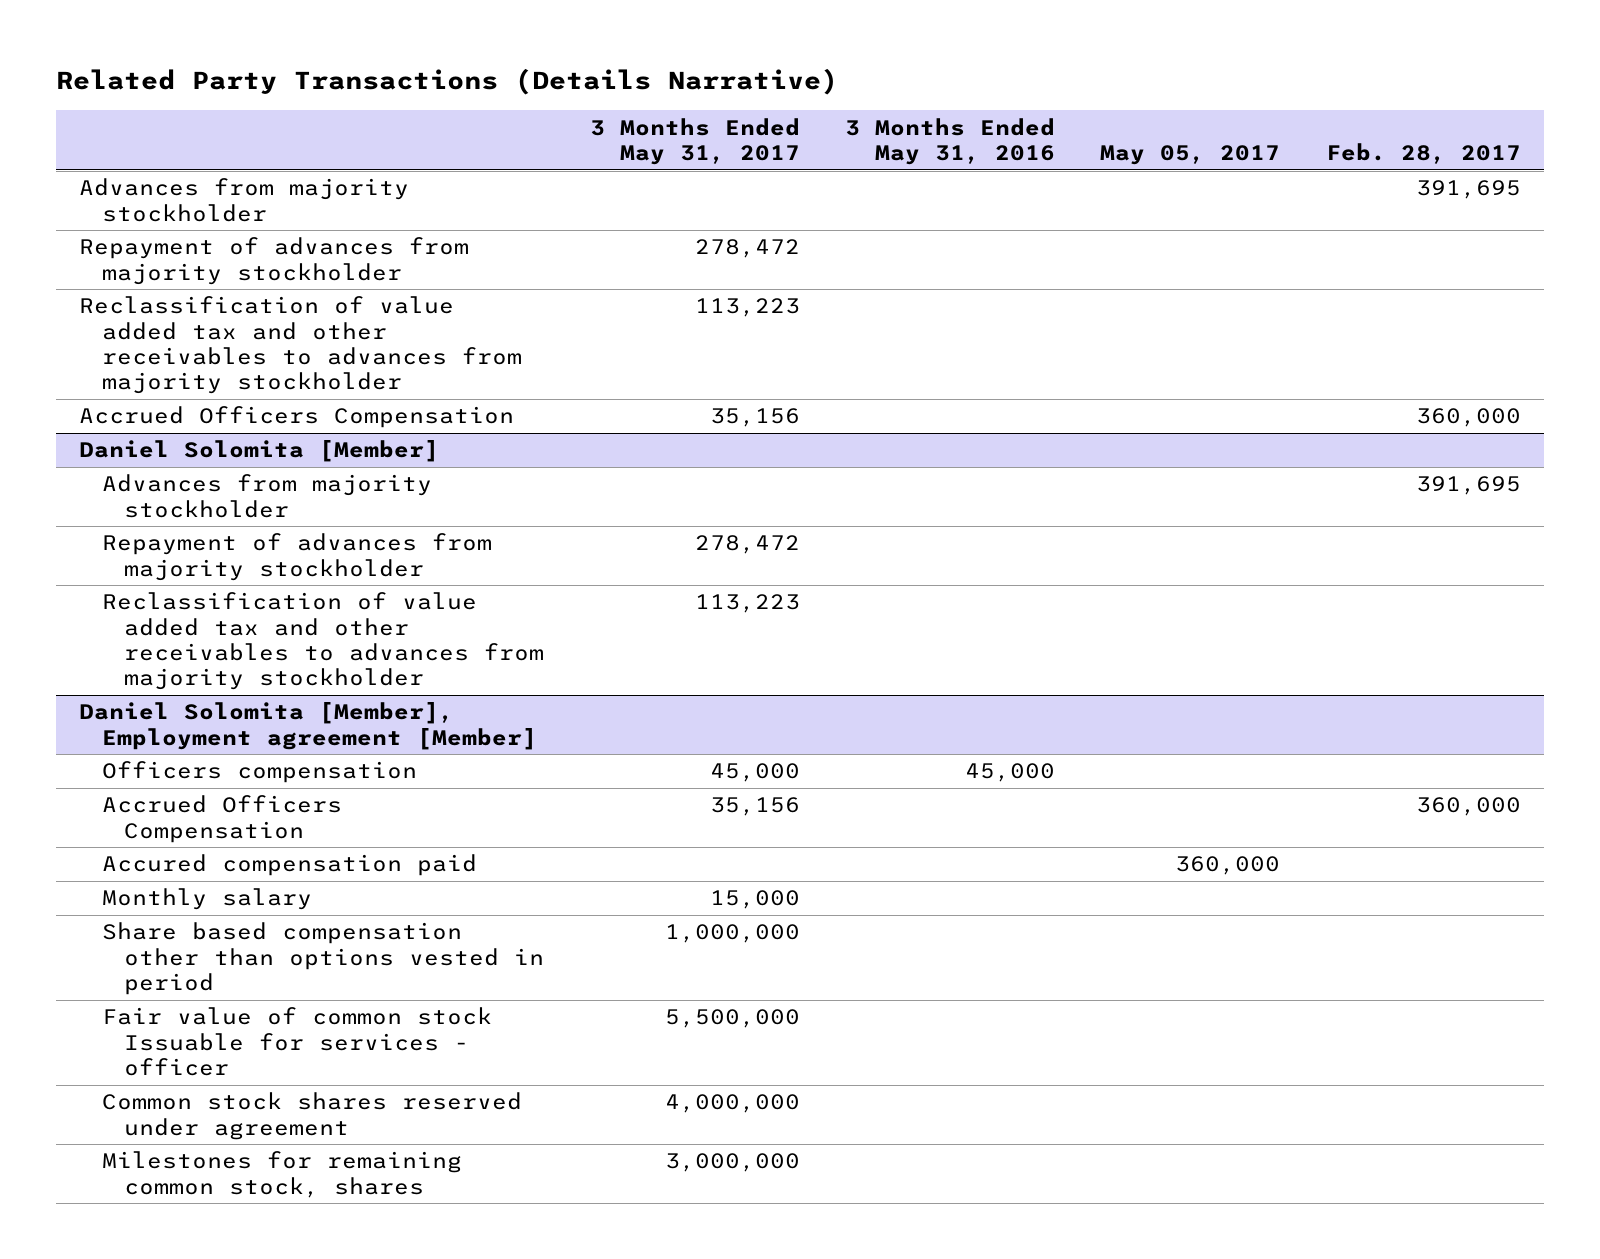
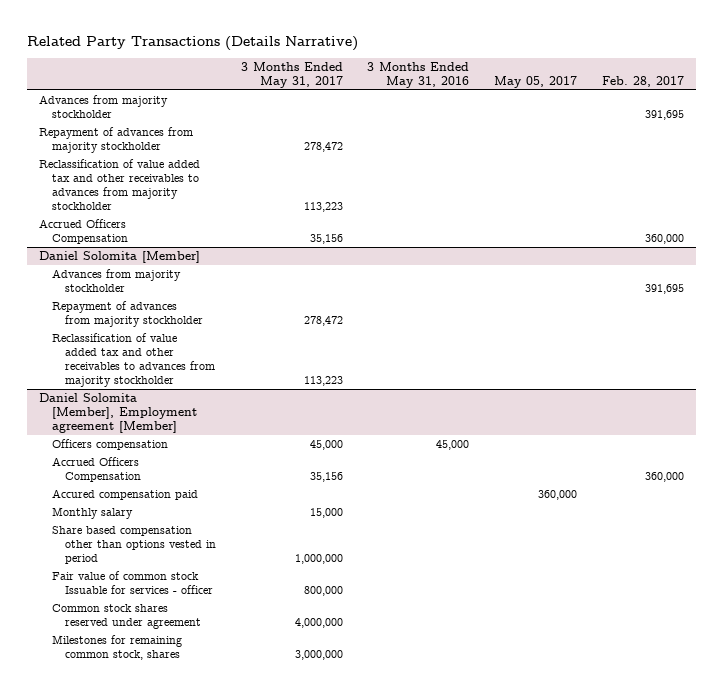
@ Daniel Solomita [Member], Employment agreement [Member]
- Fair value of common stock Issuable for services - officer | 5,500,000 | | |
+ Fair value of common stock Issuable for services - officer | 800,000 | | |

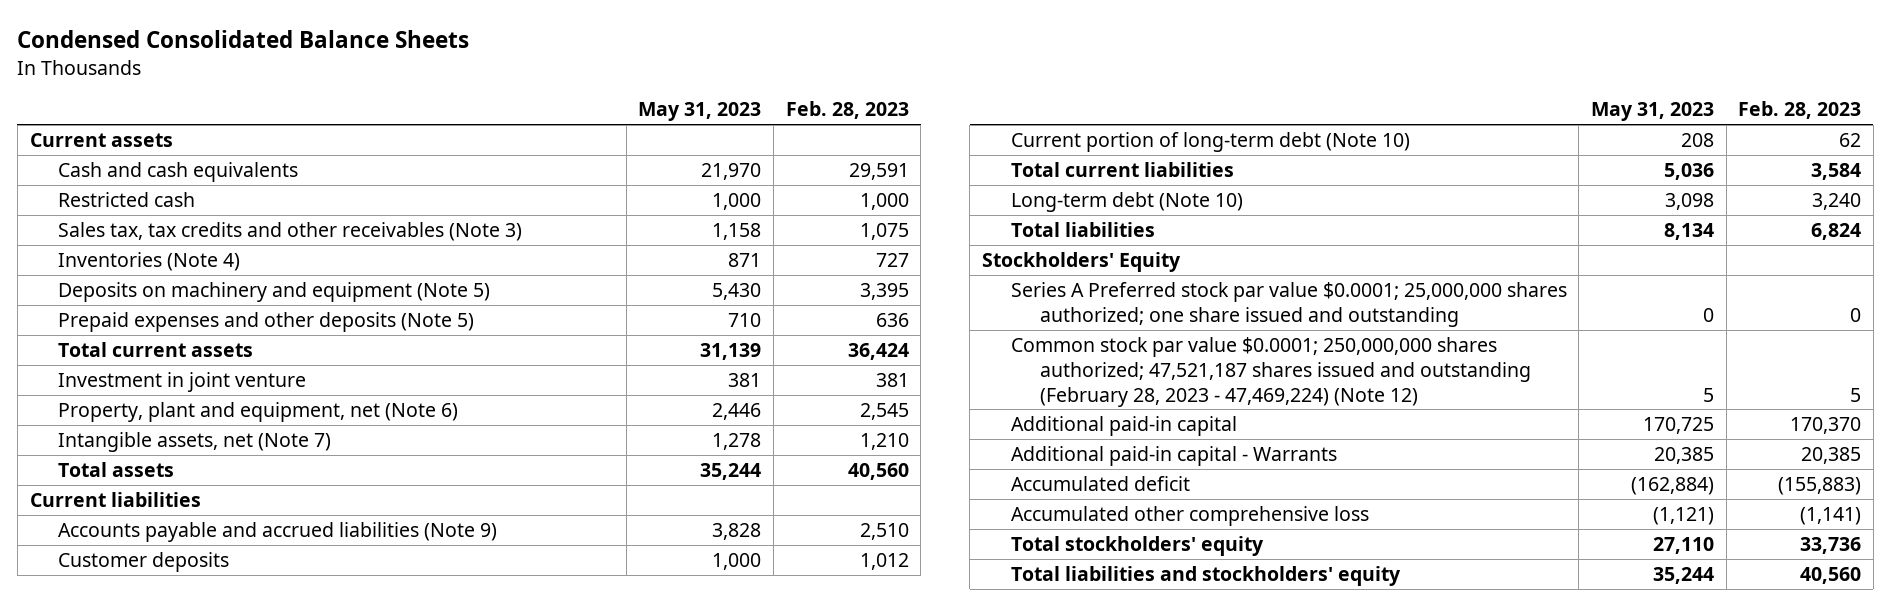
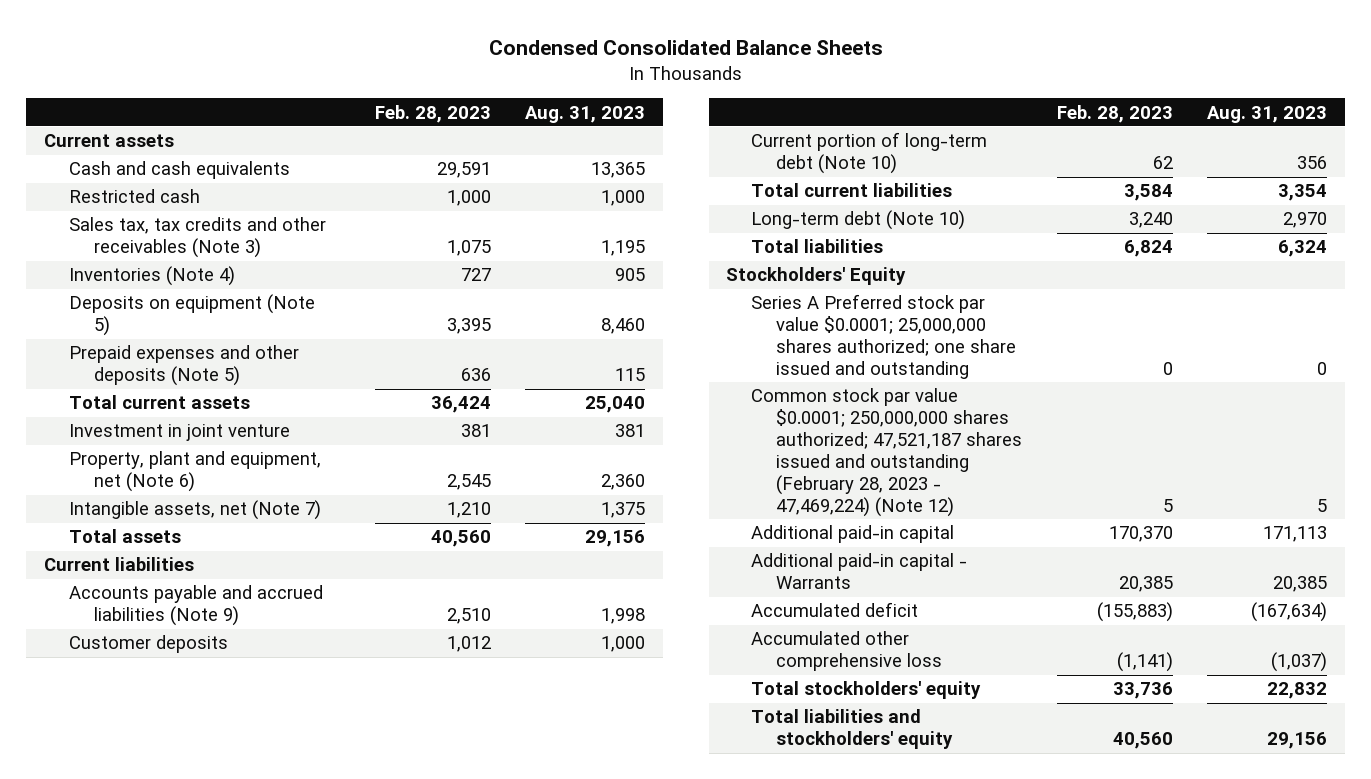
- | May 31, 2023 | Feb. 28, 2023
+ | Feb. 28, 2023 | Aug. 31, 2023
- Deposits on machinery and equipment (Note 5) | 5,430 | 3,395
+ Deposits on equipment (Note 5) | 3,395 | 8,460

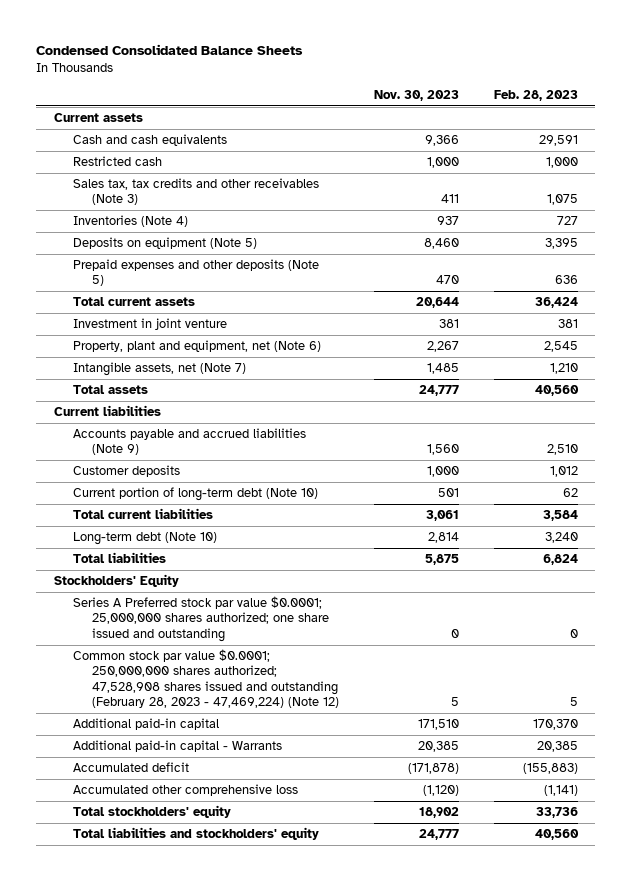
- | Feb. 28, 2023 | Aug. 31, 2023
+ | Nov. 30, 2023 | Feb. 28, 2023
- Common stock par value $0.0001; 250,000,000 shares authorized; 47,521,187 shares issued and outstanding (February 28, 2023 - 47,469,224) (Note 12) | 5 | 5
+ Common stock par value $0.0001; 250,000,000 shares authorized; 47,528,908 shares issued and outstanding (February 28, 2023 - 47,469,224) (Note 12) | 5 | 5

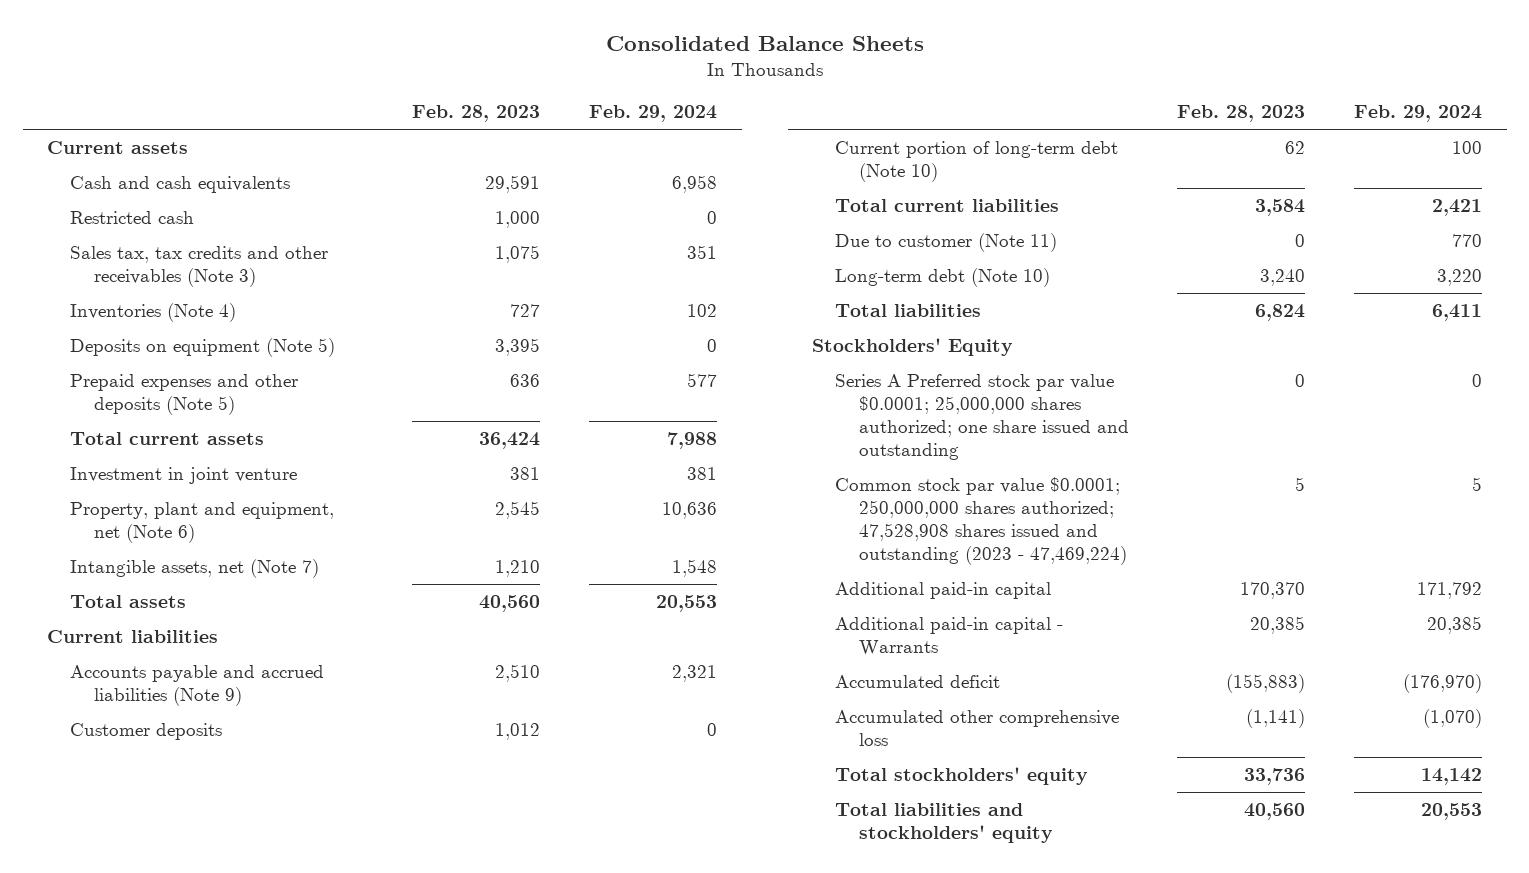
- Condensed Consolidated Balance Sheets
+ Consolidated Balance Sheets
- | Nov. 30, 2023 | Feb. 28, 2023
+ | Feb. 28, 2023 | Feb. 29, 2024
+ Due to customer (Note 11) | 0 | 770
- Common stock par value $0.0001; 250,000,000 shares authorized; 47,528,908 shares issued and outstanding (February 28, 2023 - 47,469,224) (Note 12) | 5 | 5
+ Common stock par value $0.0001; 250,000,000 shares authorized; 47,528,908 shares issued and outstanding (2023 - 47,469,224) | 5 | 5

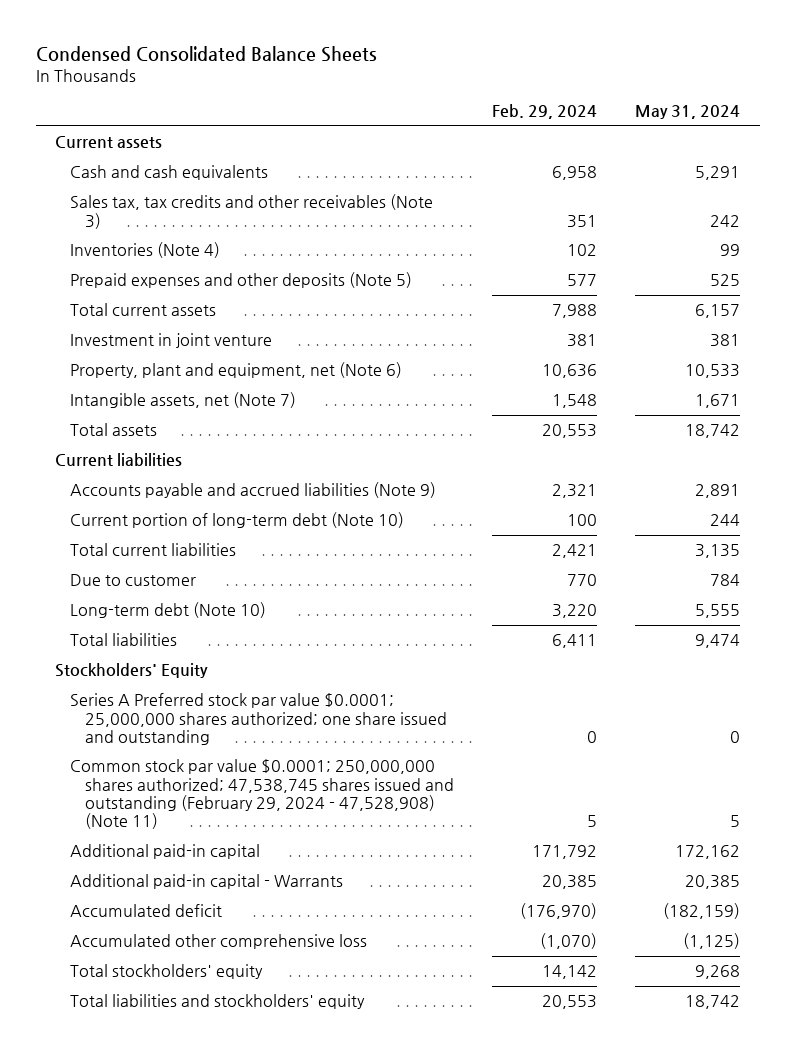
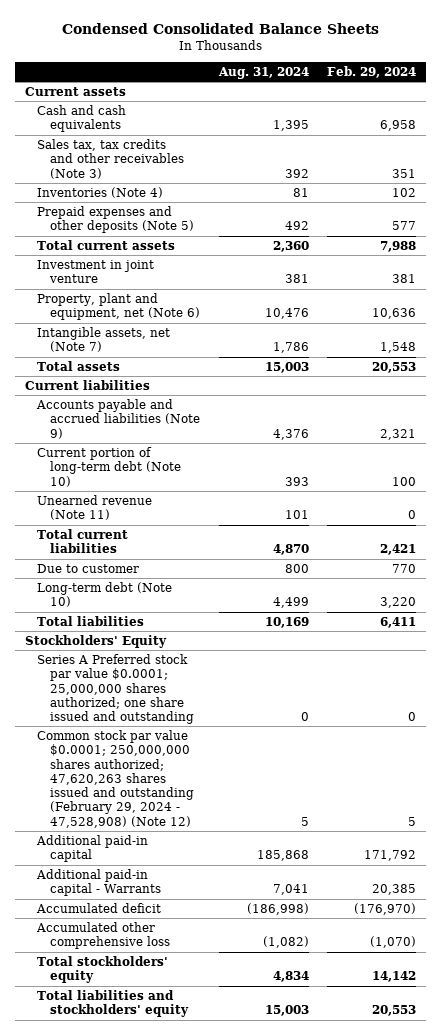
- | Feb. 29, 2024 | May 31, 2024
+ | Aug. 31, 2024 | Feb. 29, 2024
+ Unearned revenue (Note 11) | 101 | 0
- Common stock par value $0.0001; 250,000,000 shares authorized; 47,538,745 shares issued and outstanding (February 29, 2024 - 47,528,908) (Note 11) | 5 | 5
+ Common stock par value $0.0001; 250,000,000 shares authorized; 47,620,263 shares issued and outstanding (February 29, 2024 - 47,528,908) (Note 12) | 5 | 5

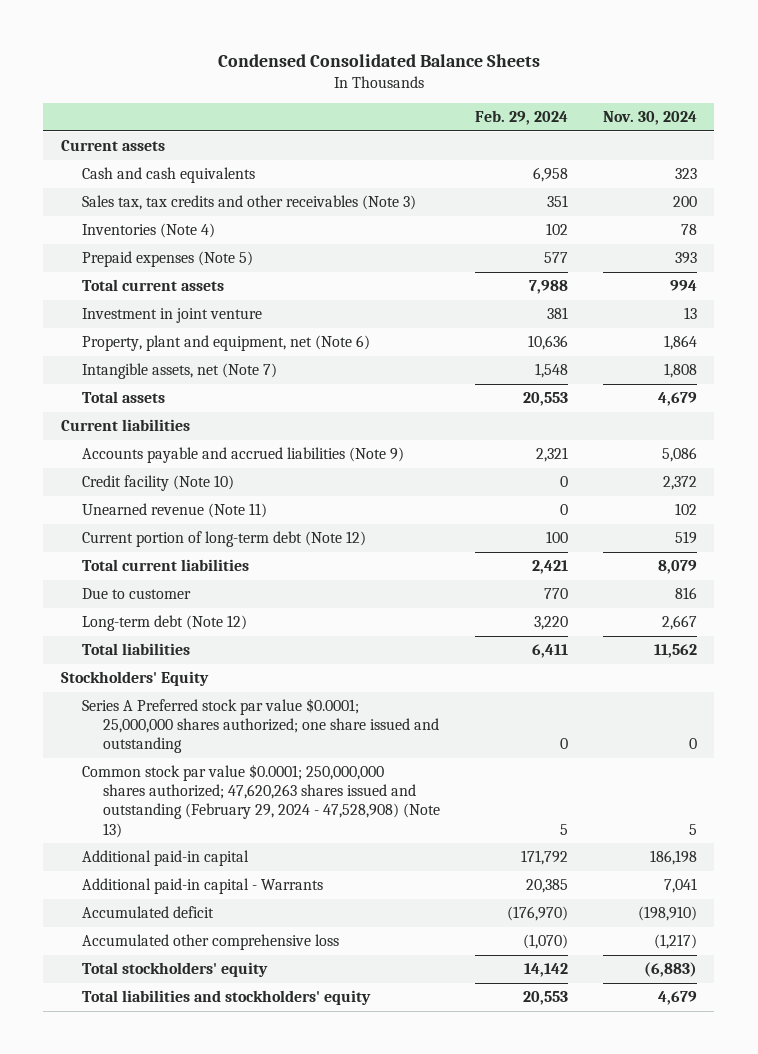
- | Aug. 31, 2024 | Feb. 29, 2024
+ | Feb. 29, 2024 | Nov. 30, 2024
- Prepaid expenses and other deposits (Note 5) | 492 | 577
+ Prepaid expenses (Note 5) | 577 | 393
- Current portion of long-term debt (Note 10) | 393 | 100
+ Credit facility (Note 10) | 0 | 2,372
+ Current portion of long-term debt (Note 12) | 100 | 519
- Long-term debt (Note 10) | 4,499 | 3,220
+ Long-term debt (Note 12) | 3,220 | 2,667
- Common stock par value $0.0001; 250,000,000 shares authorized; 47,620,263 shares issued and outstanding (February 29, 2024 - 47,528,908) (Note 12) | 5 | 5
+ Common stock par value $0.0001; 250,000,000 shares authorized; 47,620,263 shares issued and outstanding (February 29, 2024 - 47,528,908) (Note 13) | 5 | 5

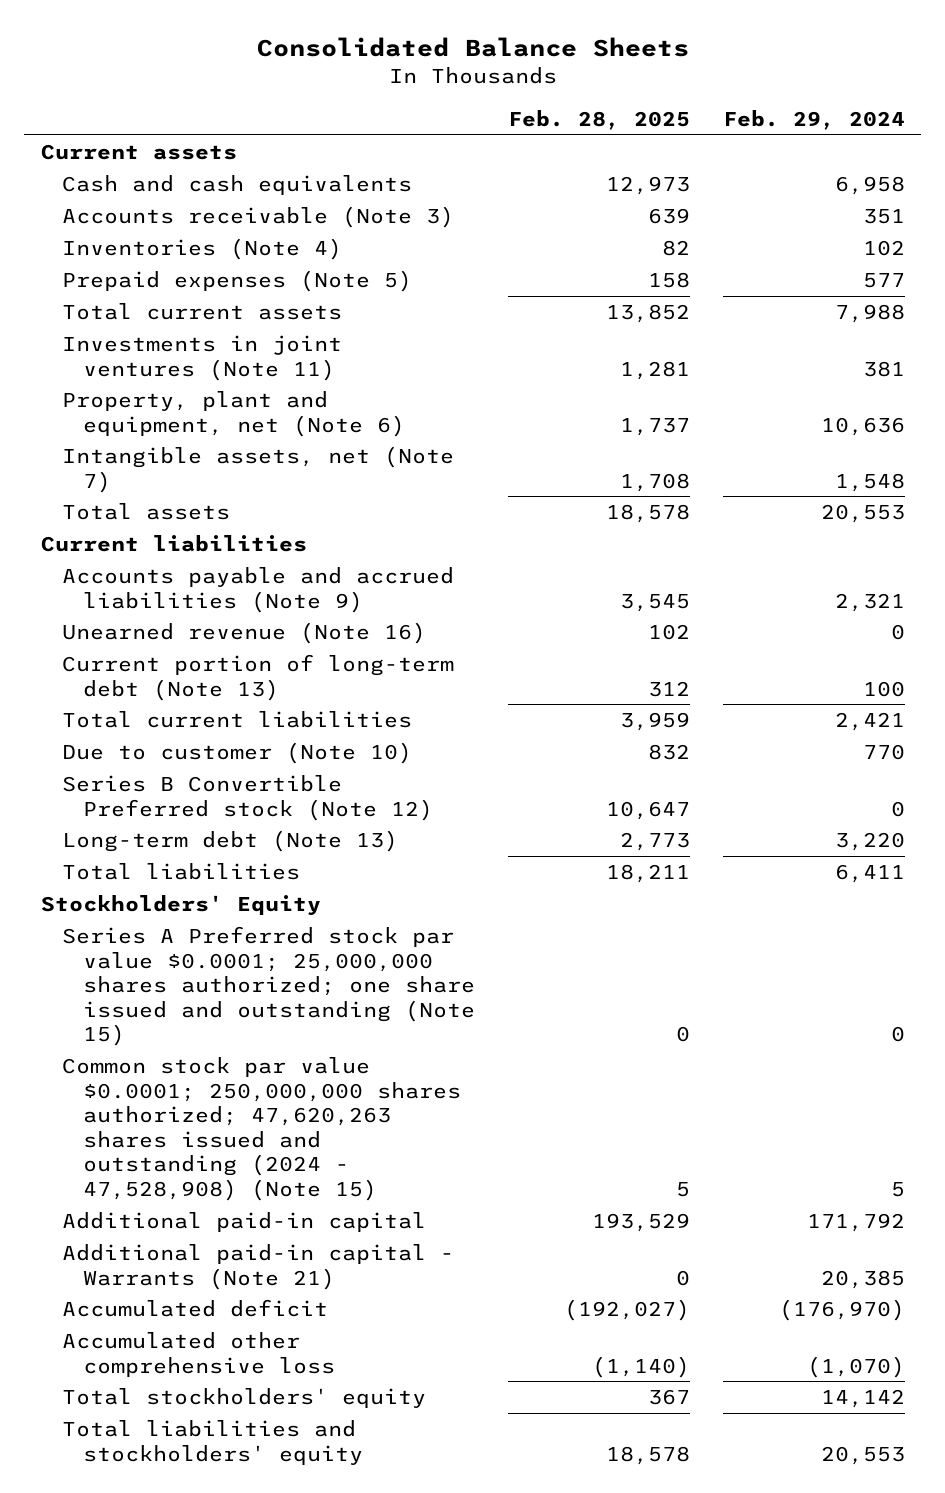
- Condensed Consolidated Balance Sheets
+ Consolidated Balance Sheets
- | Feb. 29, 2024 | Nov. 30, 2024
+ | Feb. 28, 2025 | Feb. 29, 2024
- Sales tax, tax credits and other receivables (Note 3) | 351 | 200
+ Accounts receivable (Note 3) | 639 | 351
- Investment in joint venture | 381 | 13
+ Investments in joint ventures (Note 11) | 1,281 | 381
- Credit facility (Note 10) | 0 | 2,372
- Unearned revenue (Note 11) | 0 | 102
- Current portion of long-term debt (Note 12) | 100 | 519
+ Unearned revenue (Note 16) | 102 | 0
+ Current portion of long-term debt (Note 13) | 312 | 100
- Due to customer | 770 | 816
- Long-term debt (Note 12) | 3,220 | 2,667
+ Due to customer (Note 10) | 832 | 770
+ Series B Convertible Preferred stock (Note 12) | 10,647 | 0
+ Long-term debt (Note 13) | 2,773 | 3,220
- Series A Preferred stock par value $0.0001; 25,000,000 shares authorized; one share issued and outstanding | 0 | 0
- Common stock par value $0.0001; 250,000,000 shares authorized; 47,620,263 shares issued and outstanding (February 29, 2024 - 47,528,908) (Note 13) | 5 | 5
+ Series A Preferred stock par value $0.0001; 25,000,000 shares authorized; one share issued and outstanding (Note 15) | 0 | 0
+ Common stock par value $0.0001; 250,000,000 shares authorized; 47,620,263 shares issued and outstanding (2024 - 47,528,908) (Note 15) | 5 | 5
- Additional paid-in capital - Warrants | 20,385 | 7,041
+ Additional paid-in capital - Warrants (Note 21) | 0 | 20,385

